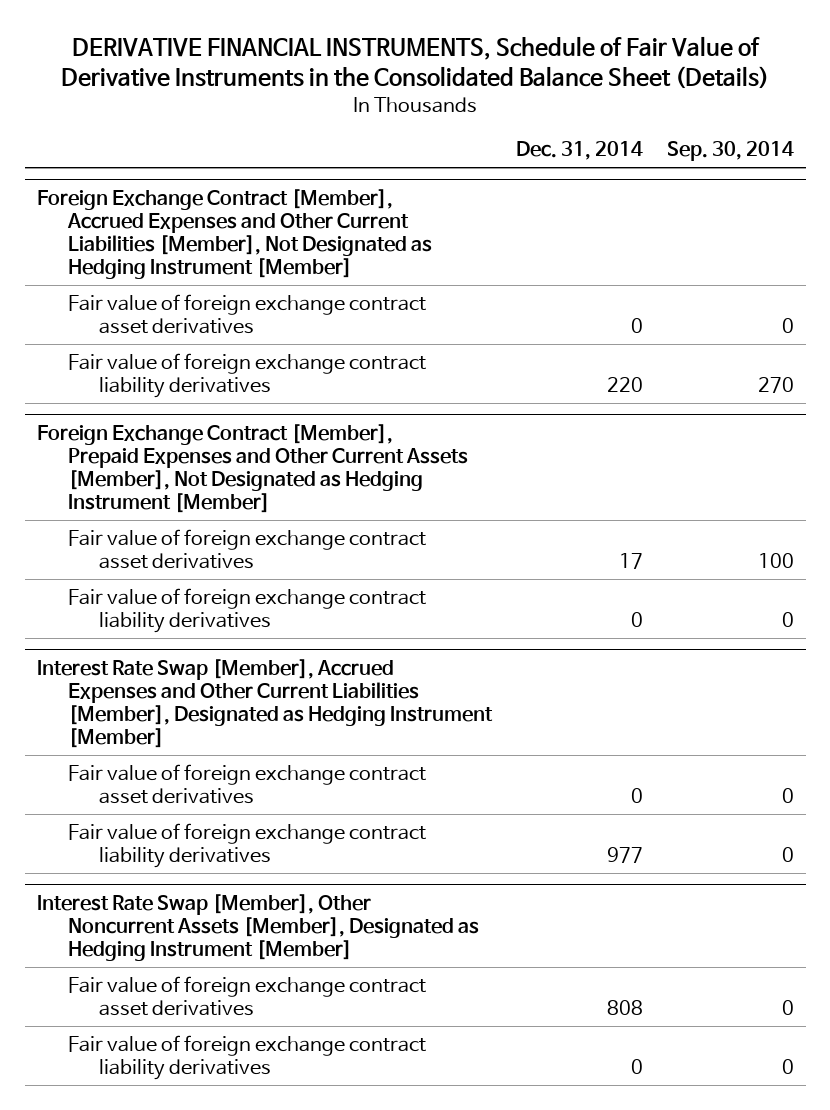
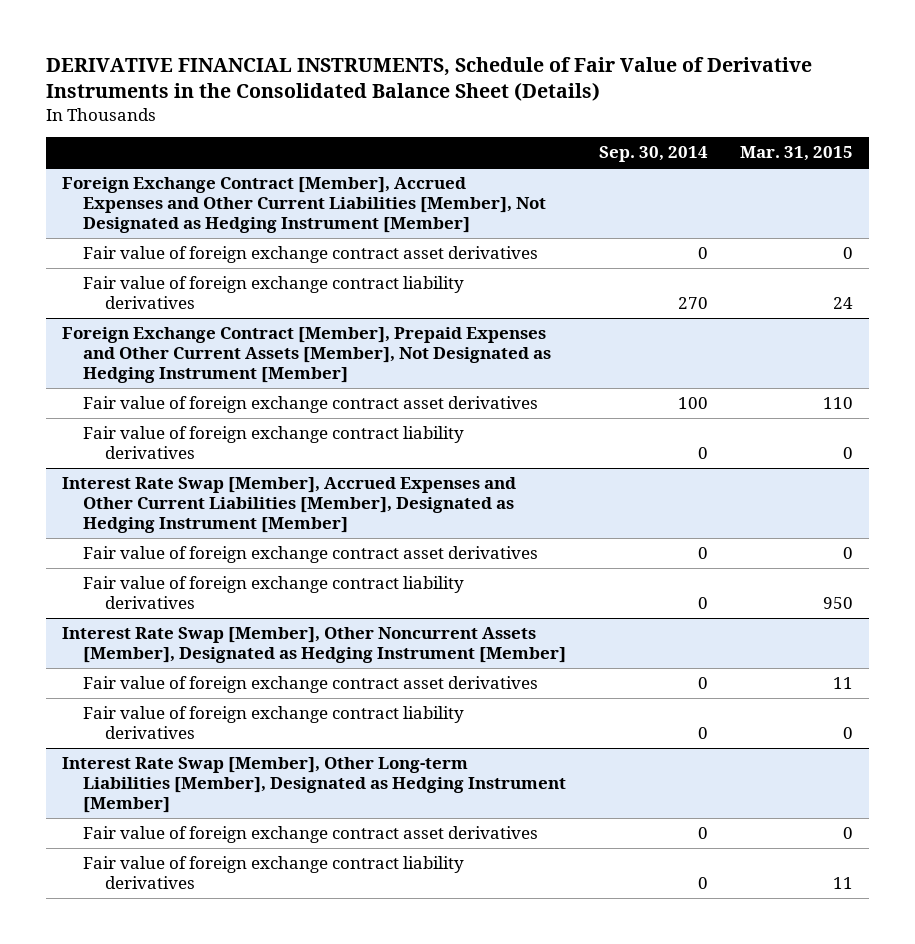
- | Dec. 31, 2014 | Sep. 30, 2014
+ | Sep. 30, 2014 | Mar. 31, 2015
+ Interest Rate Swap [Member], Other Long-term Liabilities [Member], Designated as Hedging Instrument [Member]
+ Fair value of foreign exchange contract asset derivatives | 0 | 0
+ Fair value of foreign exchange contract liability derivatives | 0 | 11

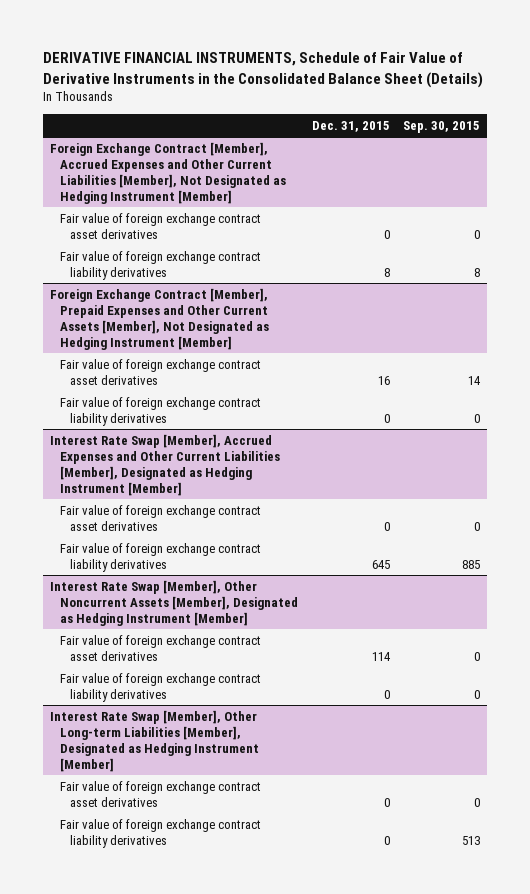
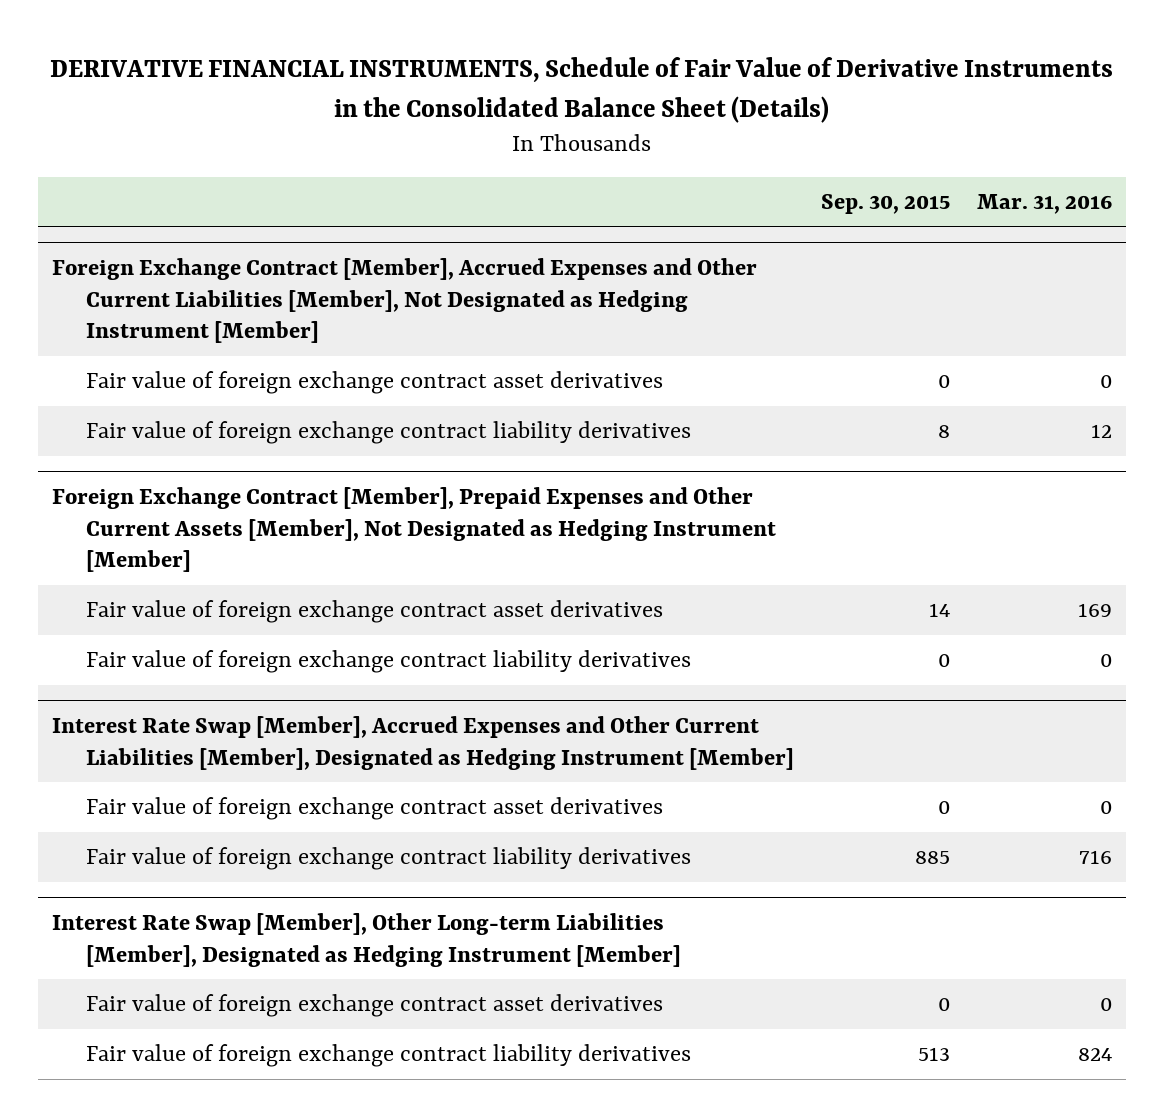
- | Dec. 31, 2015 | Sep. 30, 2015
+ | Sep. 30, 2015 | Mar. 31, 2016
- Interest Rate Swap [Member], Other Noncurrent Assets [Member], Designated as Hedging Instrument [Member]
- Fair value of foreign exchange contract asset derivatives | 114 | 0
- Fair value of foreign exchange contract liability derivatives | 0 | 0

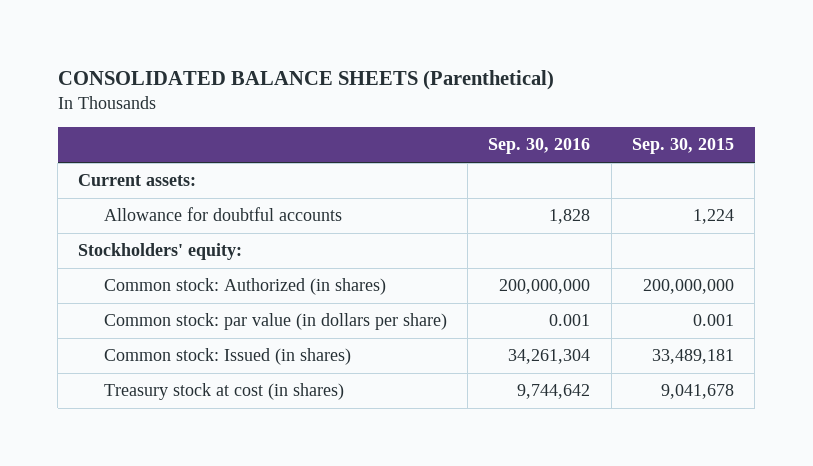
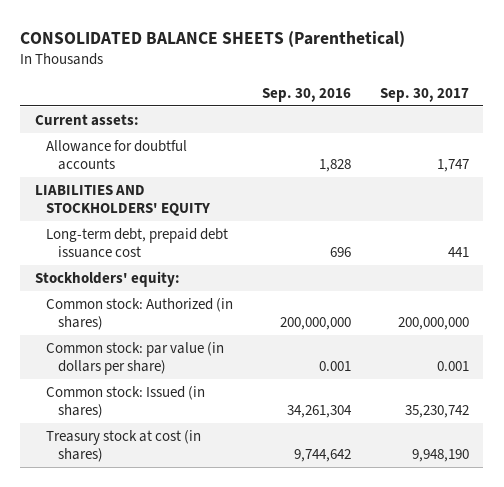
- | Sep. 30, 2016 | Sep. 30, 2015
+ | Sep. 30, 2016 | Sep. 30, 2017
+ LIABILITIES AND STOCKHOLDERS' EQUITY
+ Long-term debt, prepaid debt issuance cost | 696 | 441

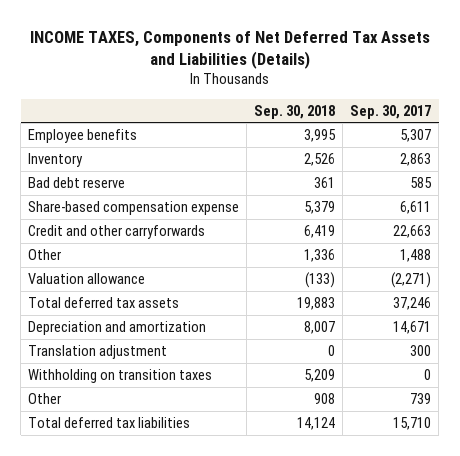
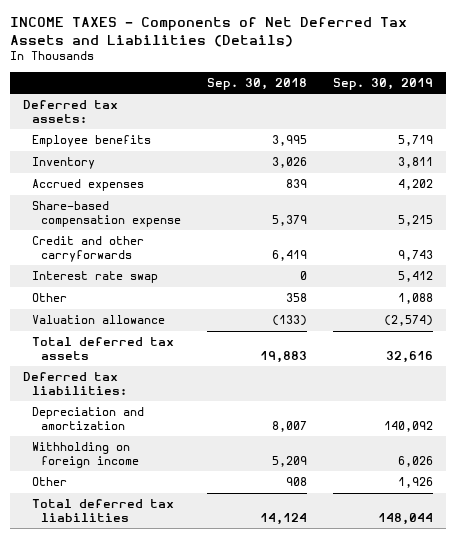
- INCOME TAXES, Components of Net Deferred Tax Assets and Liabilities (Details)
+ INCOME TAXES - Components of Net Deferred Tax Assets and Liabilities (Details)
- | Sep. 30, 2018 | Sep. 30, 2017
+ | Sep. 30, 2018 | Sep. 30, 2019
+ Deferred tax assets:
- Inventory | 2,526 | 2,863
- Bad debt reserve | 361 | 585
+ Inventory | 3,026 | 3,811
+ Accrued expenses | 839 | 4,202
- Other | 1,336 | 1,488
+ Interest rate swap | 0 | 5,412
+ Other | 358 | 1,088
+ Deferred tax liabilities:
- Translation adjustment | 0 | 300
- Withholding on transition taxes | 5,209 | 0
+ Withholding on foreign income | 5,209 | 6,026

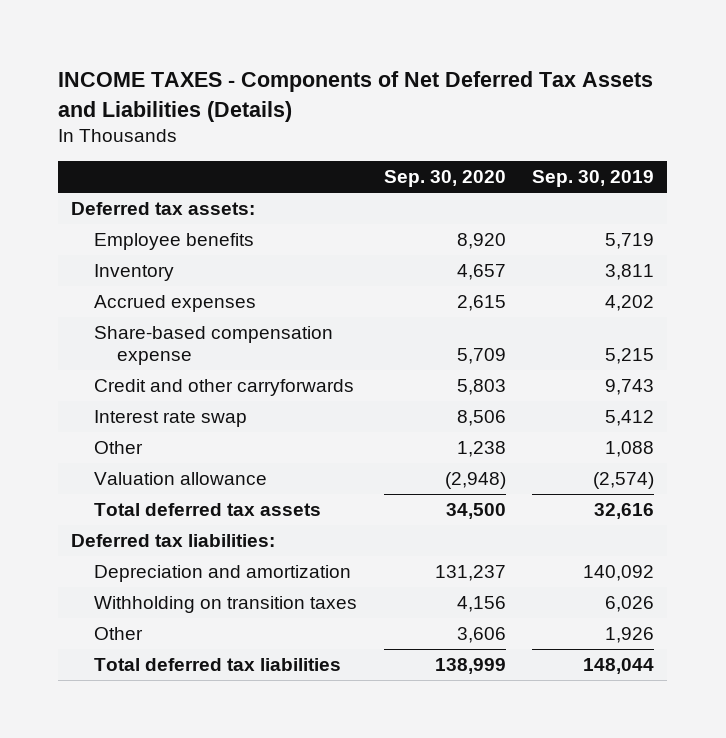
- | Sep. 30, 2018 | Sep. 30, 2019
+ | Sep. 30, 2020 | Sep. 30, 2019
- Withholding on foreign income | 5,209 | 6,026
+ Withholding on transition taxes | 4,156 | 6,026

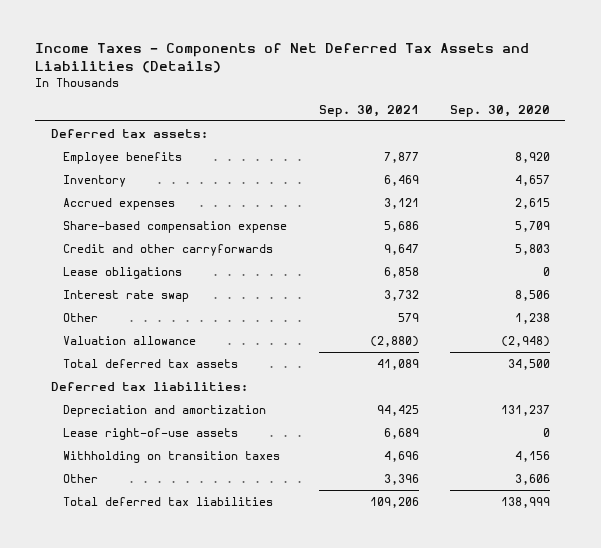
- INCOME TAXES - Components of Net Deferred Tax Assets and Liabilities (Details)
+ Income Taxes - Components of Net Deferred Tax Assets and Liabilities (Details)
- | Sep. 30, 2020 | Sep. 30, 2019
+ | Sep. 30, 2021 | Sep. 30, 2020
+ Lease obligations | 6,858 | 0
+ Lease right-of-use assets | 6,689 | 0

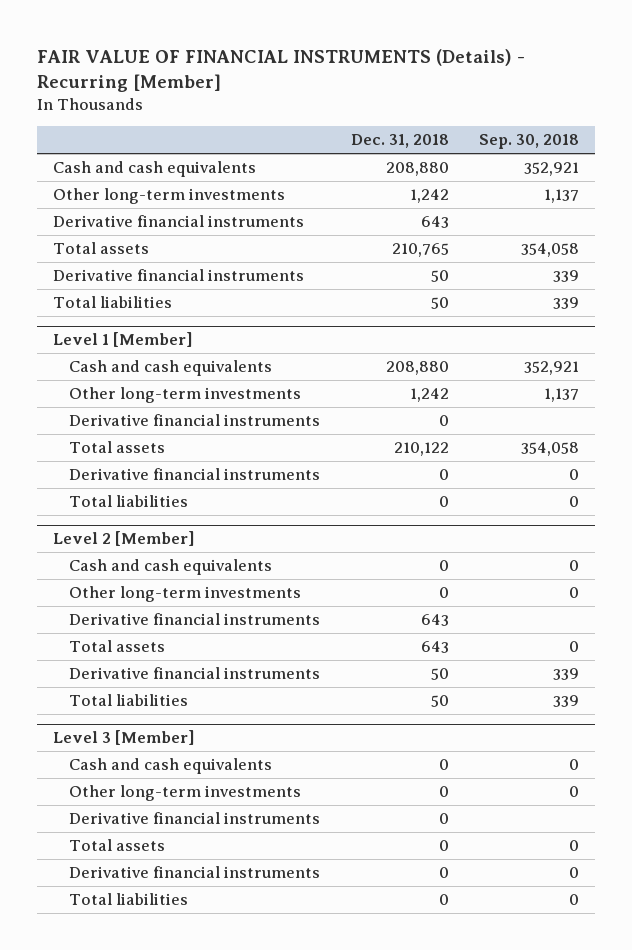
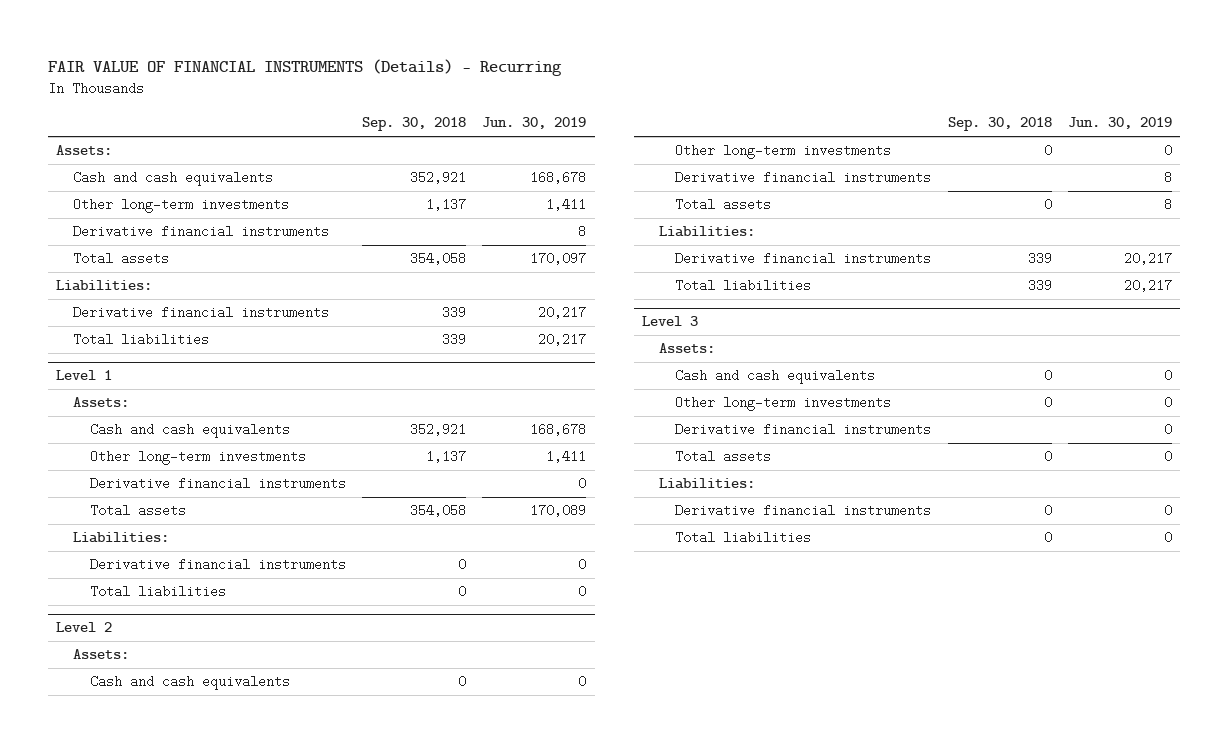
- FAIR VALUE OF FINANCIAL INSTRUMENTS (Details) - Recurring [Member]
+ FAIR VALUE OF FINANCIAL INSTRUMENTS (Details) - Recurring
- | Dec. 31, 2018 | Sep. 30, 2018
+ | Sep. 30, 2018 | Jun. 30, 2019
+ Assets:
+ Liabilities:
- Level 1 [Member]
+ Level 1
+ Assets:
+ Liabilities:
- Level 2 [Member]
+ Level 2
+ Assets:
+ Liabilities:
- Level 3 [Member]
+ Level 3
+ Assets:
+ Liabilities:

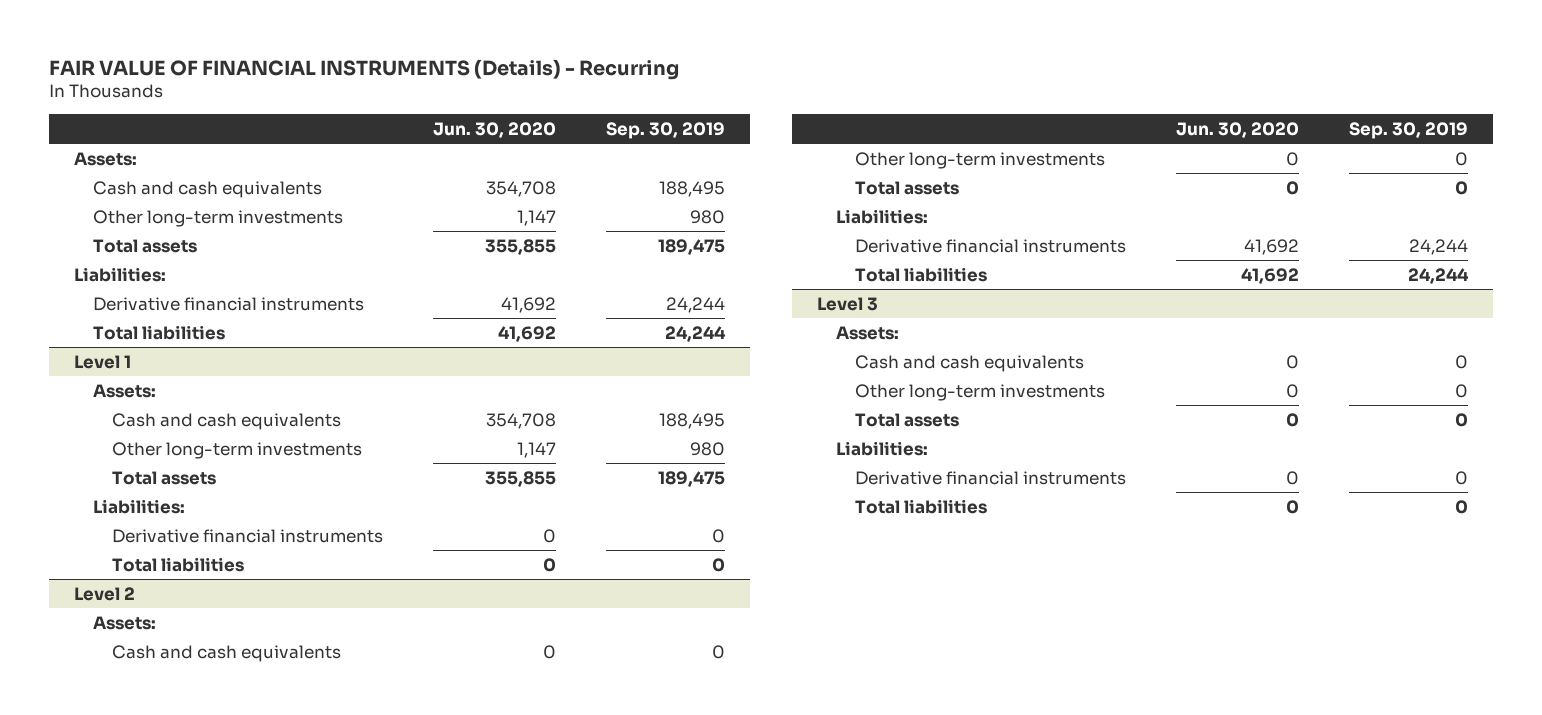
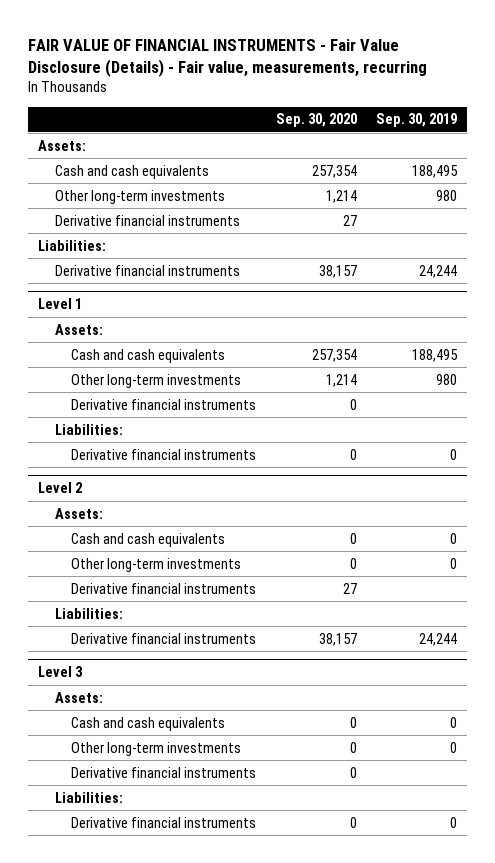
- FAIR VALUE OF FINANCIAL INSTRUMENTS (Details) - Recurring
+ FAIR VALUE OF FINANCIAL INSTRUMENTS - Fair Value Disclosure (Details) - Fair value, measurements, recurring
- | Jun. 30, 2020 | Sep. 30, 2019
+ | Sep. 30, 2020 | Sep. 30, 2019
- Total assets | 355,855 | 189,475
+ Derivative financial instruments | 27 |
- Total liabilities | 41,692 | 24,244
@ Level 1
- Total assets | 355,855 | 189,475
+ Derivative financial instruments | 0 |
- Total liabilities | 0 | 0
@ Level 2
- Total assets | 0 | 0
+ Derivative financial instruments | 27 |
- Total liabilities | 41,692 | 24,244
@ Level 3
- Total assets | 0 | 0
+ Derivative financial instruments | 0 |
- Total liabilities | 0 | 0

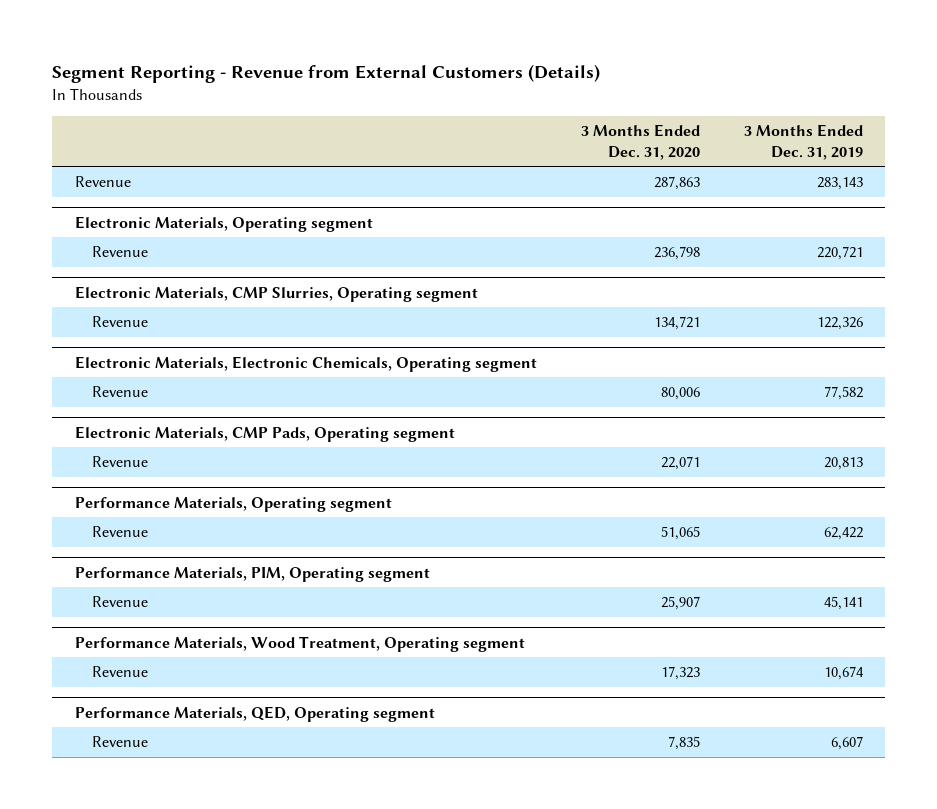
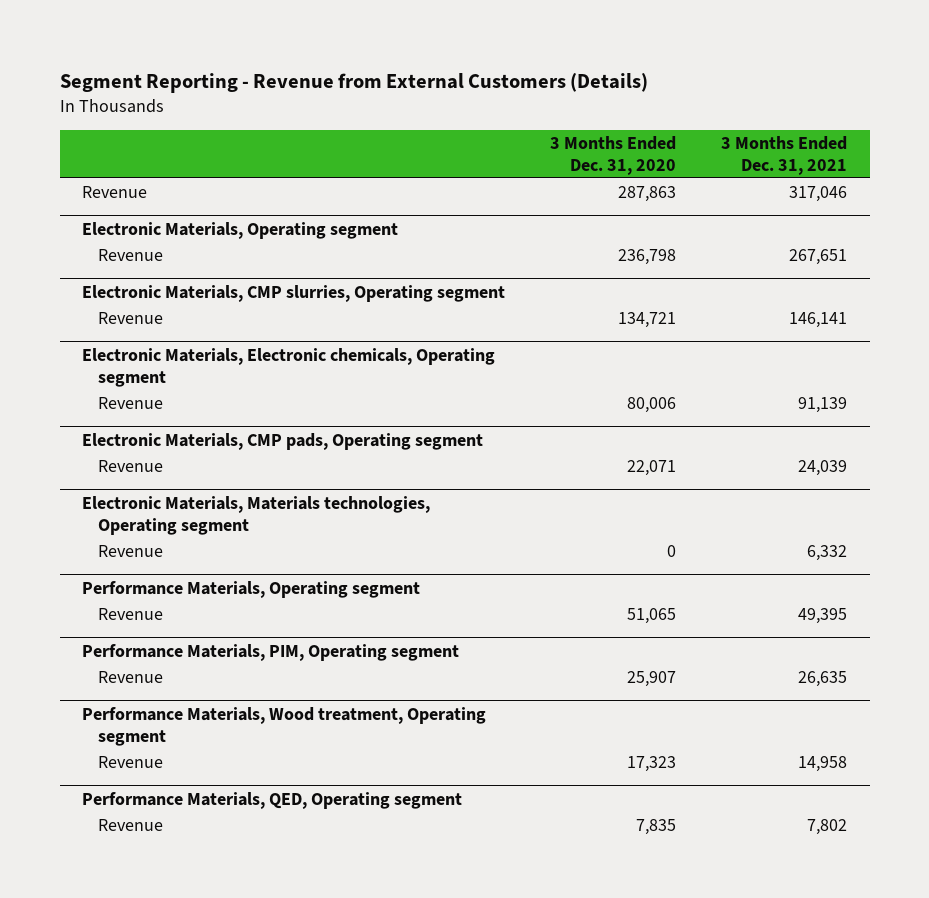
- | 3 Months Ended Dec. 31, 2020 | 3 Months Ended Dec. 31, 2019
+ | 3 Months Ended Dec. 31, 2020 | 3 Months Ended Dec. 31, 2021
- Electronic Materials, CMP Slurries, Operating segment
+ Electronic Materials, CMP slurries, Operating segment
- Electronic Materials, Electronic Chemicals, Operating segment
+ Electronic Materials, Electronic chemicals, Operating segment
- Electronic Materials, CMP Pads, Operating segment
+ Electronic Materials, CMP pads, Operating segment
+ Electronic Materials, Materials technologies, Operating segment
+ Revenue | 0 | 6,332
- Performance Materials, Wood Treatment, Operating segment
+ Performance Materials, Wood treatment, Operating segment

